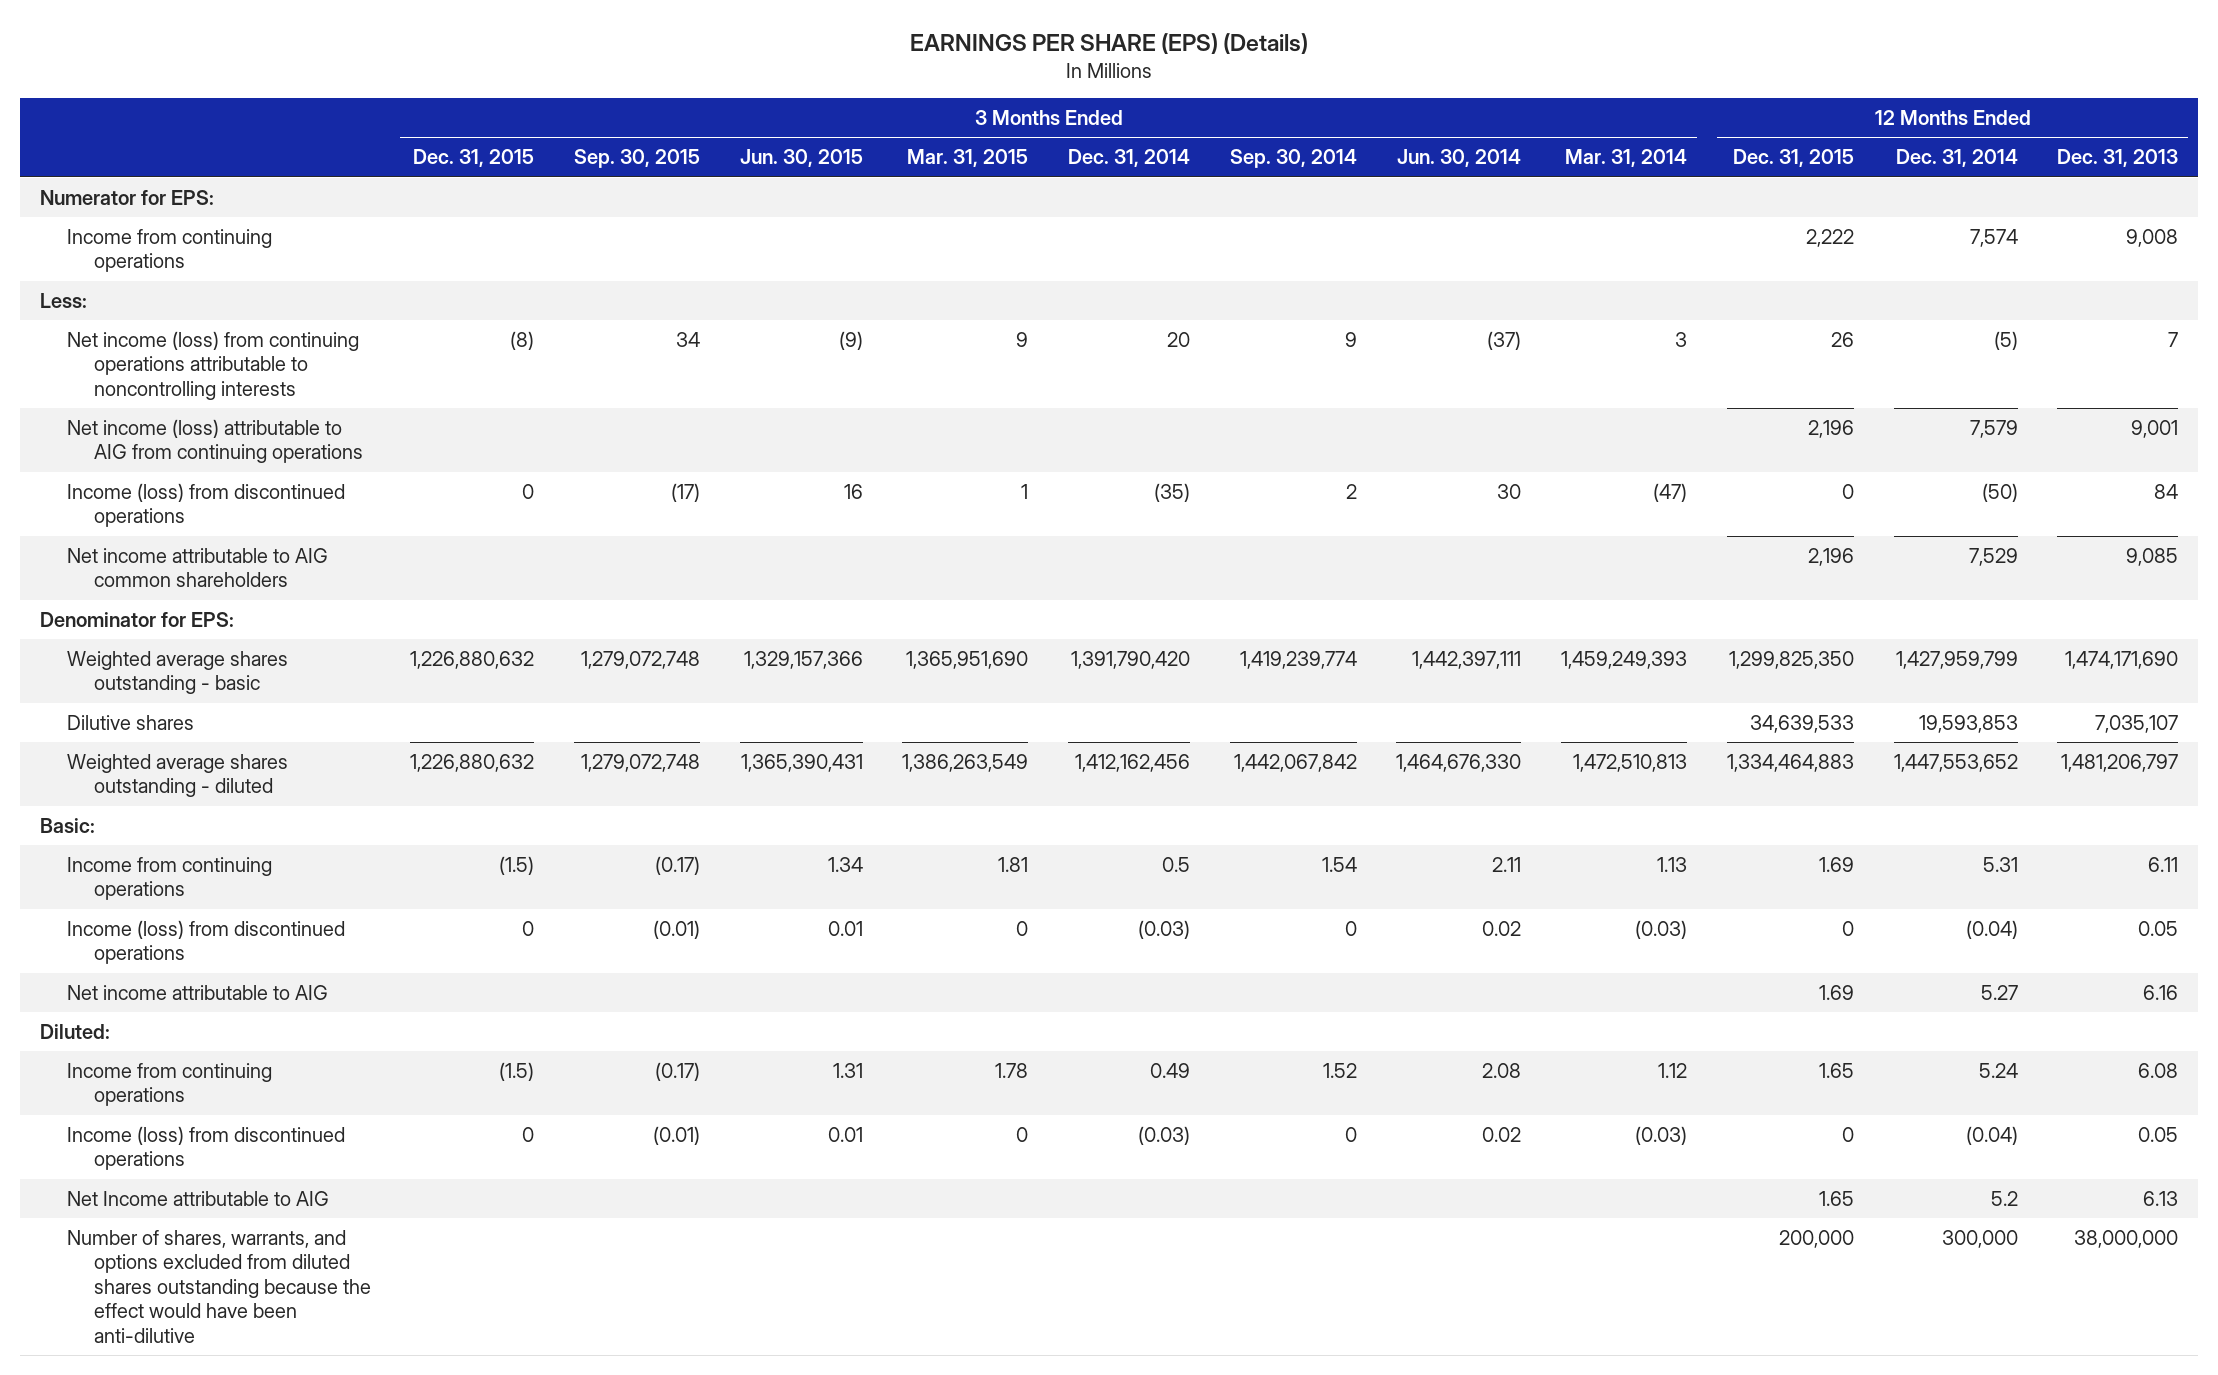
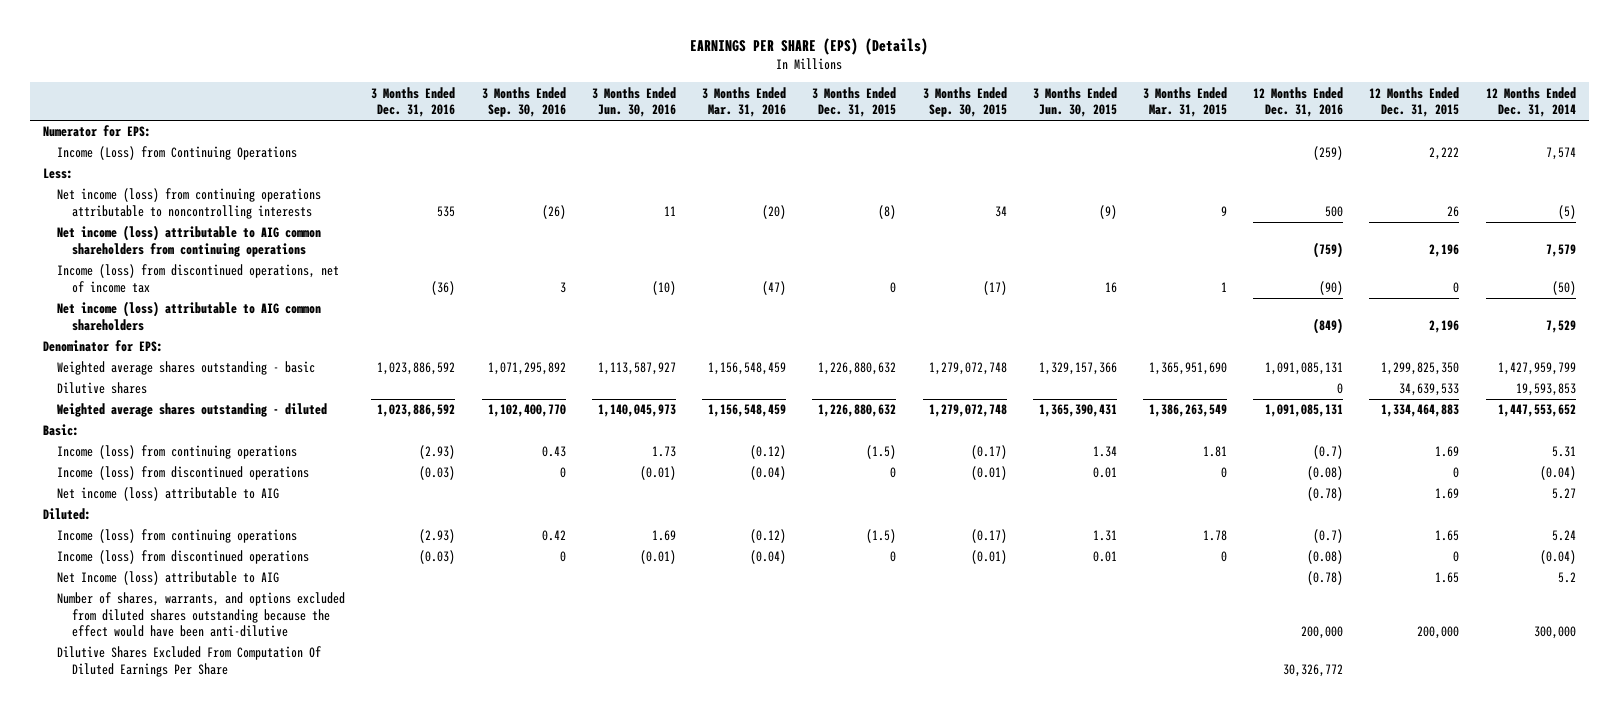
- | 3 Months Ended Dec. 31, 2015 | 3 Months Ended Sep. 30, 2015 | 3 Months Ended Jun. 30, 2015 | 3 Months Ended Mar. 31, 2015 | 3 Months Ended Dec. 31, 2014 | 3 Months Ended Sep. 30, 2014 | 3 Months Ended Jun. 30, 2014 | 3 Months Ended Mar. 31, 2014 | 12 Months Ended Dec. 31, 2015 | 12 Months Ended Dec. 31, 2014 | 12 Months Ended Dec. 31, 2013
+ | 3 Months Ended Dec. 31, 2016 | 3 Months Ended Sep. 30, 2016 | 3 Months Ended Jun. 30, 2016 | 3 Months Ended Mar. 31, 2016 | 3 Months Ended Dec. 31, 2015 | 3 Months Ended Sep. 30, 2015 | 3 Months Ended Jun. 30, 2015 | 3 Months Ended Mar. 31, 2015 | 12 Months Ended Dec. 31, 2016 | 12 Months Ended Dec. 31, 2015 | 12 Months Ended Dec. 31, 2014
- Income from continuing operations | | | | | | | | | 2,222 | 7,574 | 9,008
+ Income (Loss) from Continuing Operations | | | | | | | | | (259) | 2,222 | 7,574
- Net income (loss) attributable to AIG from continuing operations | | | | | | | | | 2,196 | 7,579 | 9,001
- Income (loss) from discontinued operations | 0 | (17) | 16 | 1 | (35) | 2 | 30 | (47) | 0 | (50) | 84
- Net income attributable to AIG common shareholders | | | | | | | | | 2,196 | 7,529 | 9,085
+ Net income (loss) attributable to AIG common shareholders from continuing operations | | | | | | | | | (759) | 2,196 | 7,579
+ Income (loss) from discontinued operations, net of income tax | (36) | 3 | (10) | (47) | 0 | (17) | 16 | 1 | (90) | 0 | (50)
+ Net income (loss) attributable to AIG common shareholders | | | | | | | | | (849) | 2,196 | 7,529
- Income from continuing operations | (1.5) | (0.17) | 1.34 | 1.81 | 0.5 | 1.54 | 2.11 | 1.13 | 1.69 | 5.31 | 6.11
+ Income (loss) from continuing operations | (2.93) | 0.43 | 1.73 | (0.12) | (1.5) | (0.17) | 1.34 | 1.81 | (0.7) | 1.69 | 5.31
- Net income attributable to AIG | | | | | | | | | 1.69 | 5.27 | 6.16
+ Net income (loss) attributable to AIG | | | | | | | | | (0.78) | 1.69 | 5.27
- Income from continuing operations | (1.5) | (0.17) | 1.31 | 1.78 | 0.49 | 1.52 | 2.08 | 1.12 | 1.65 | 5.24 | 6.08
+ Income (loss) from continuing operations | (2.93) | 0.42 | 1.69 | (0.12) | (1.5) | (0.17) | 1.31 | 1.78 | (0.7) | 1.65 | 5.24
- Net Income attributable to AIG | | | | | | | | | 1.65 | 5.2 | 6.13
+ Net Income (loss) attributable to AIG | | | | | | | | | (0.78) | 1.65 | 5.2
+ Dilutive Shares Excluded From Computation Of Diluted Earnings Per Share | | | | | | | | | 30,326,772 | |

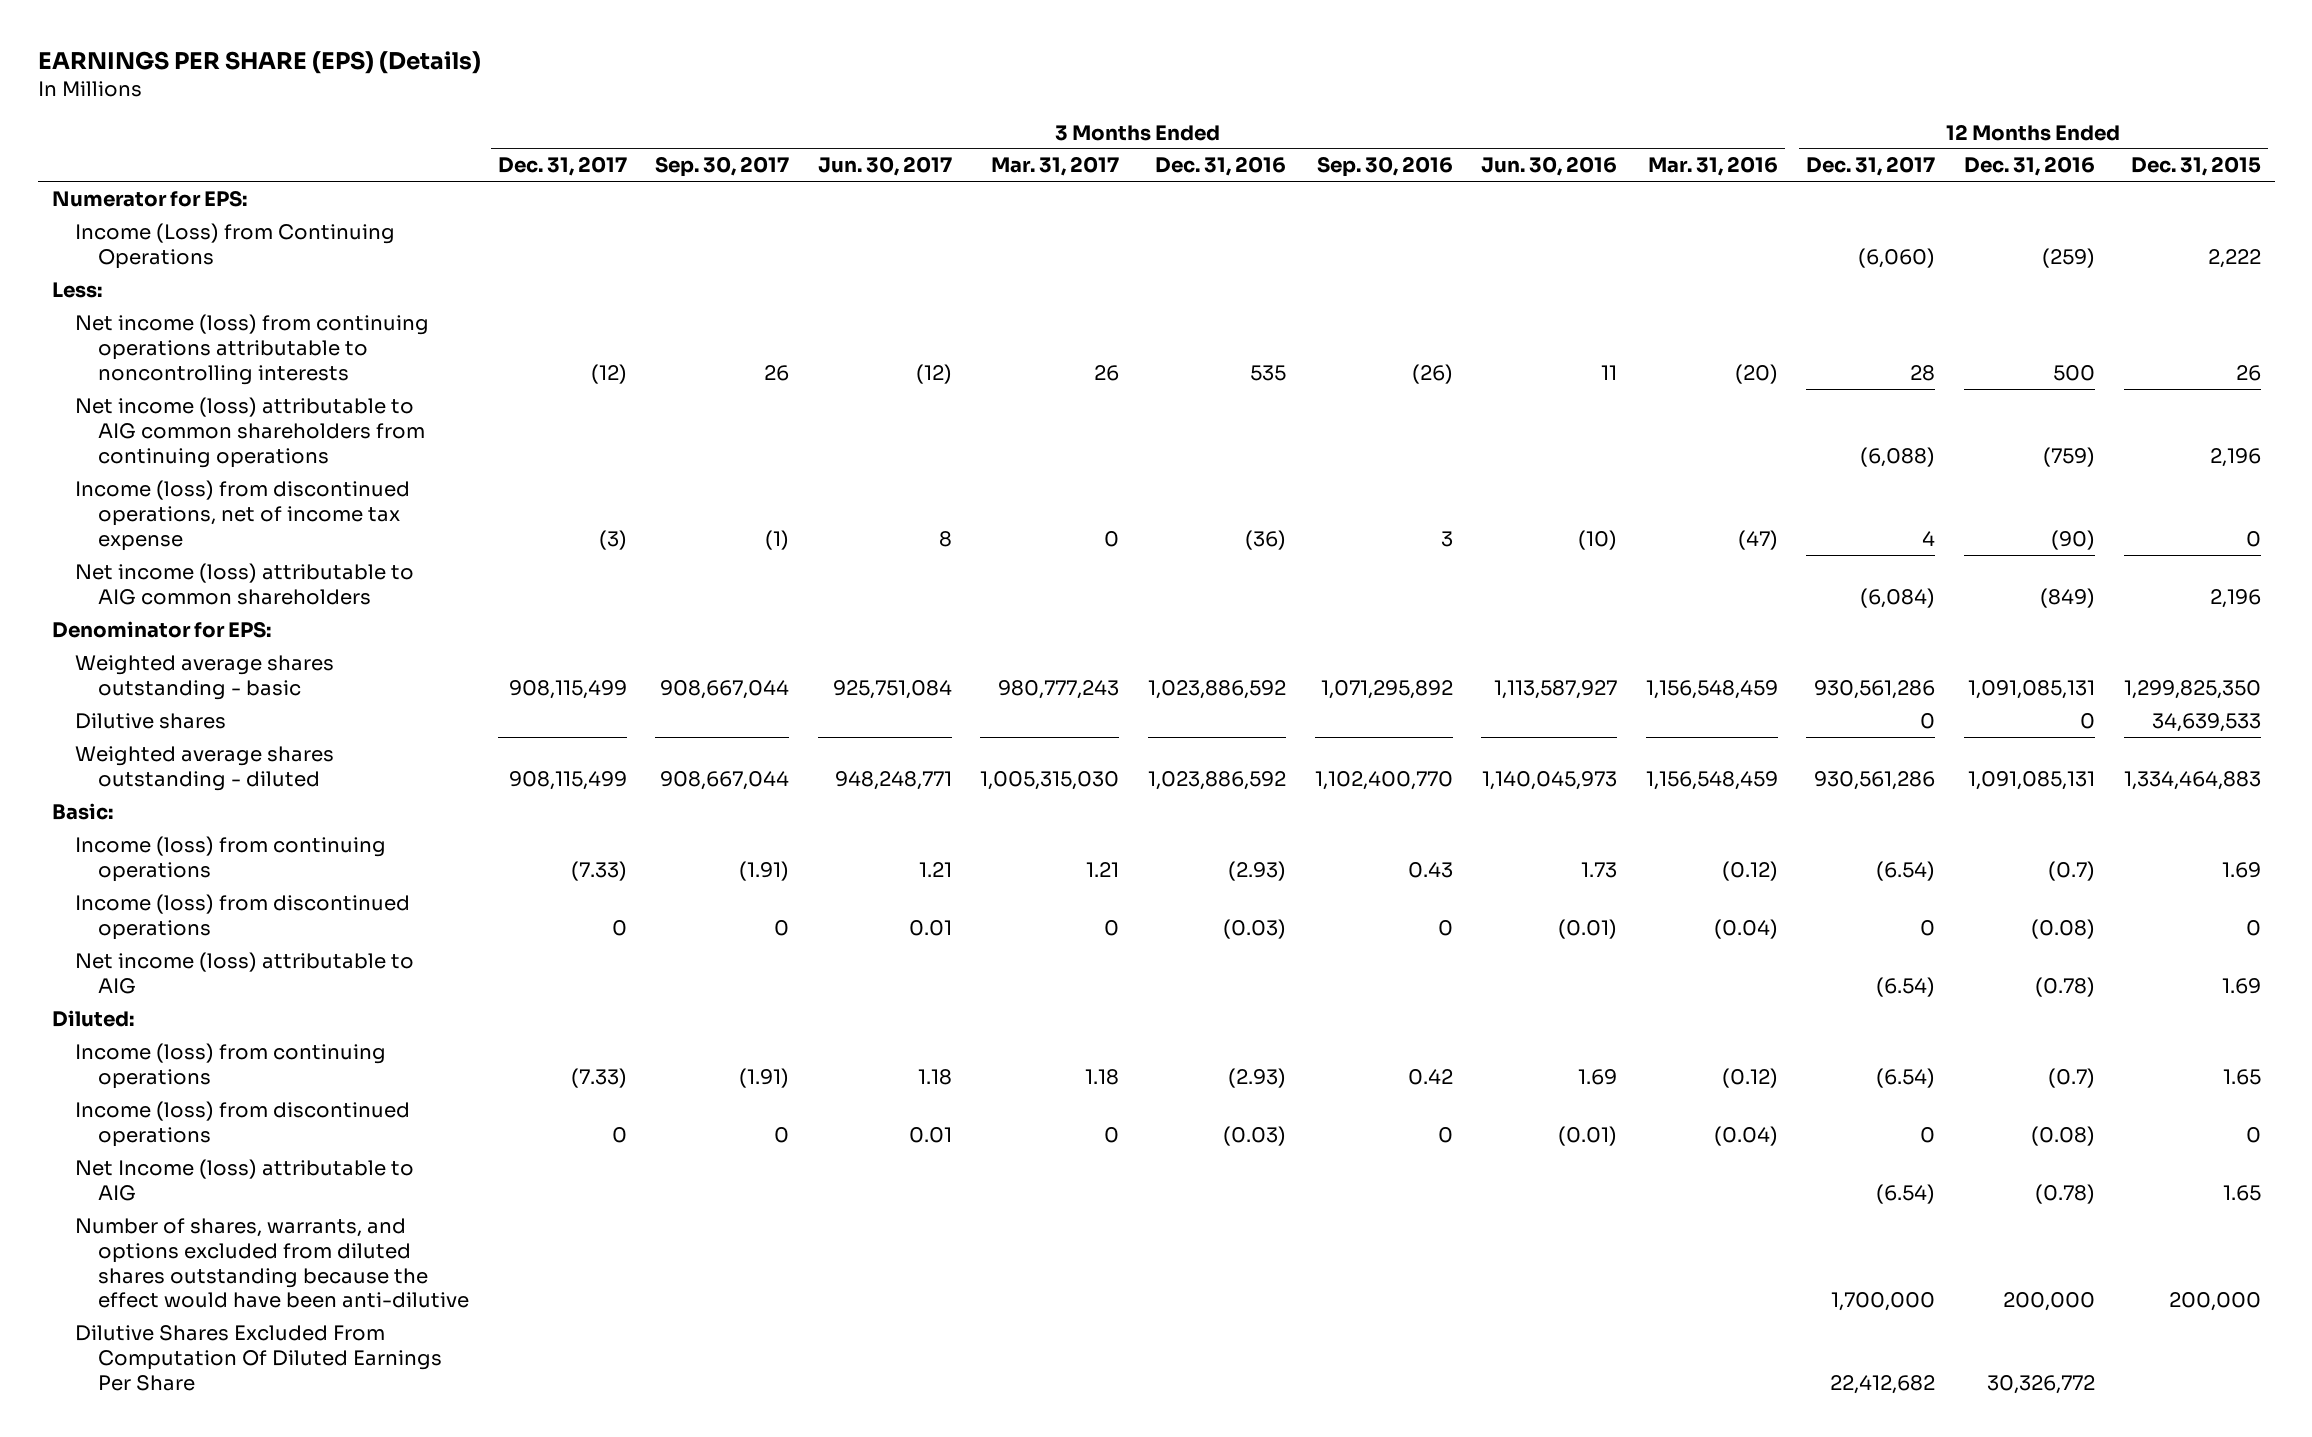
- | 3 Months Ended Dec. 31, 2016 | 3 Months Ended Sep. 30, 2016 | 3 Months Ended Jun. 30, 2016 | 3 Months Ended Mar. 31, 2016 | 3 Months Ended Dec. 31, 2015 | 3 Months Ended Sep. 30, 2015 | 3 Months Ended Jun. 30, 2015 | 3 Months Ended Mar. 31, 2015 | 12 Months Ended Dec. 31, 2016 | 12 Months Ended Dec. 31, 2015 | 12 Months Ended Dec. 31, 2014
+ | 3 Months Ended Dec. 31, 2017 | 3 Months Ended Sep. 30, 2017 | 3 Months Ended Jun. 30, 2017 | 3 Months Ended Mar. 31, 2017 | 3 Months Ended Dec. 31, 2016 | 3 Months Ended Sep. 30, 2016 | 3 Months Ended Jun. 30, 2016 | 3 Months Ended Mar. 31, 2016 | 12 Months Ended Dec. 31, 2017 | 12 Months Ended Dec. 31, 2016 | 12 Months Ended Dec. 31, 2015
- Income (loss) from discontinued operations, net of income tax | (36) | 3 | (10) | (47) | 0 | (17) | 16 | 1 | (90) | 0 | (50)
+ Income (loss) from discontinued operations, net of income tax expense | (3) | (1) | 8 | 0 | (36) | 3 | (10) | (47) | 4 | (90) | 0

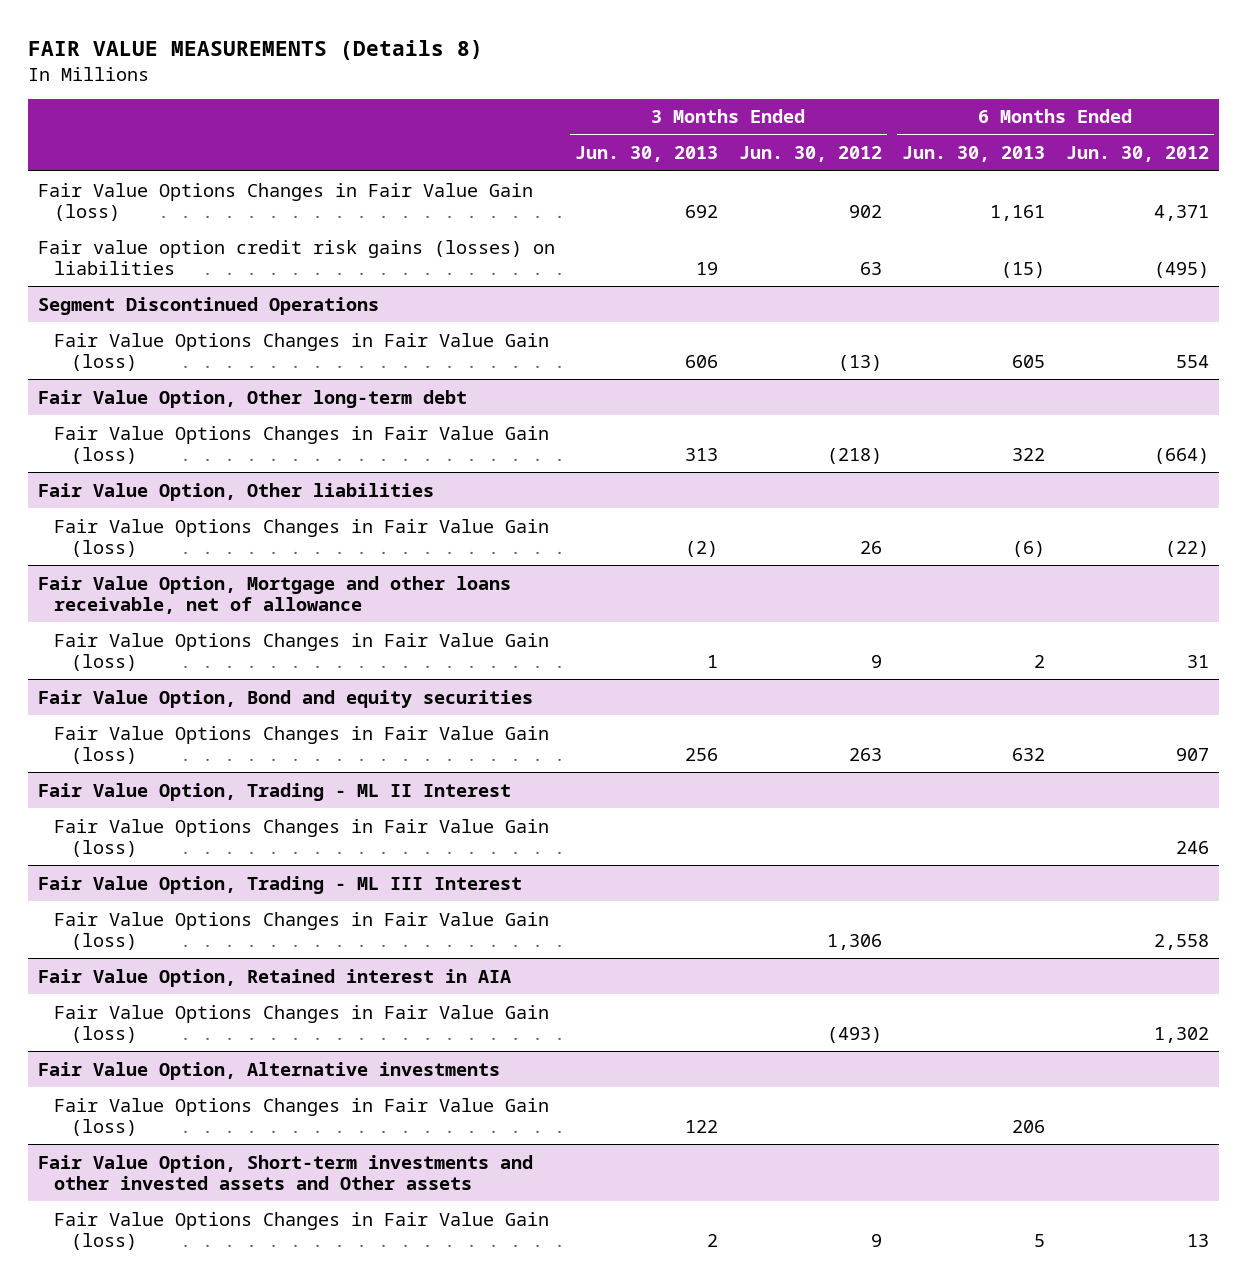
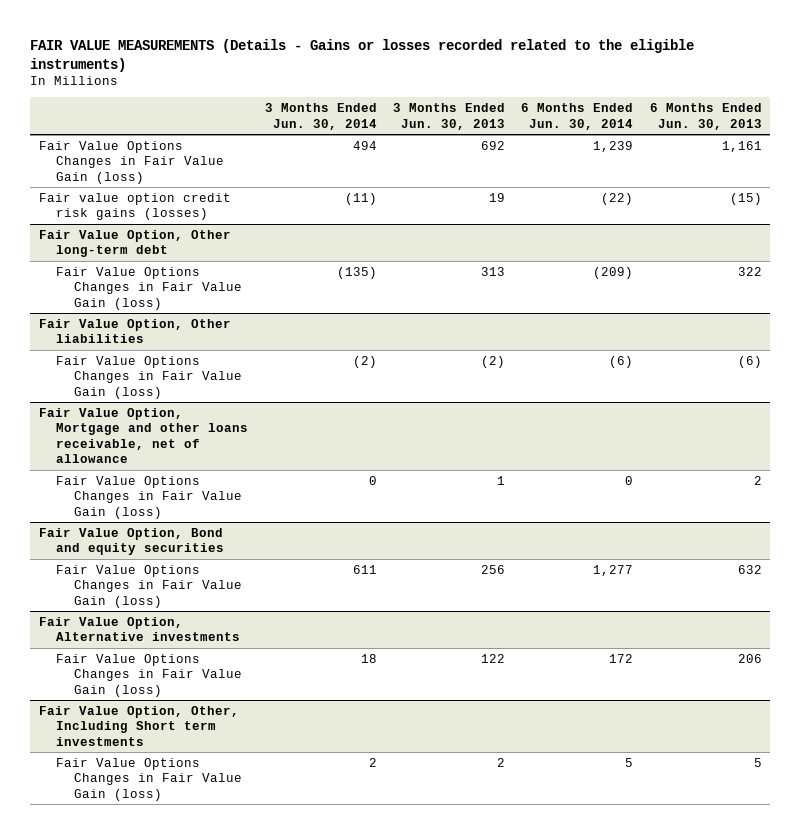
- FAIR VALUE MEASUREMENTS (Details 8)
+ FAIR VALUE MEASUREMENTS (Details - Gains or losses recorded related to the eligible instruments)
- | 3 Months Ended Jun. 30, 2013 | 3 Months Ended Jun. 30, 2012 | 6 Months Ended Jun. 30, 2013 | 6 Months Ended Jun. 30, 2012
+ | 3 Months Ended Jun. 30, 2014 | 3 Months Ended Jun. 30, 2013 | 6 Months Ended Jun. 30, 2014 | 6 Months Ended Jun. 30, 2013
- Fair value option credit risk gains (losses) on liabilities | 19 | 63 | (15) | (495)
- Segment Discontinued Operations
- Fair Value Options Changes in Fair Value Gain (loss) | 606 | (13) | 605 | 554
+ Fair value option credit risk gains (losses) | (11) | 19 | (22) | (15)
- Fair Value Option, Trading - ML II Interest
- Fair Value Options Changes in Fair Value Gain (loss) | | | | 246
- Fair Value Option, Trading - ML III Interest
- Fair Value Options Changes in Fair Value Gain (loss) | | 1,306 | | 2,558
- Fair Value Option, Retained interest in AIA
- Fair Value Options Changes in Fair Value Gain (loss) | | (493) | | 1,302
- Fair Value Option, Short-term investments and other invested assets and Other assets
+ Fair Value Option, Other, Including Short term investments

